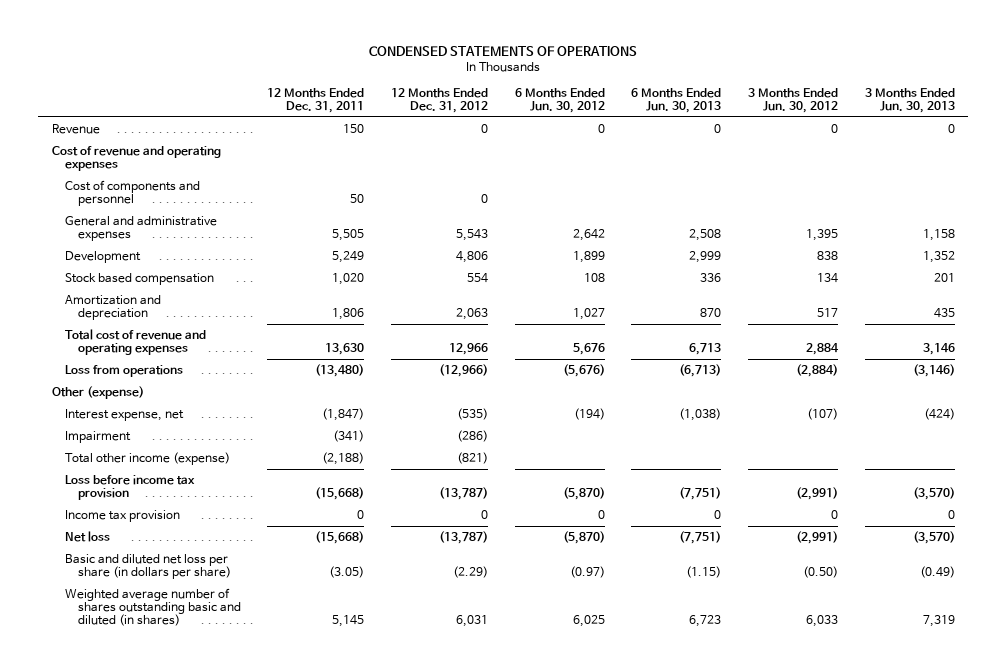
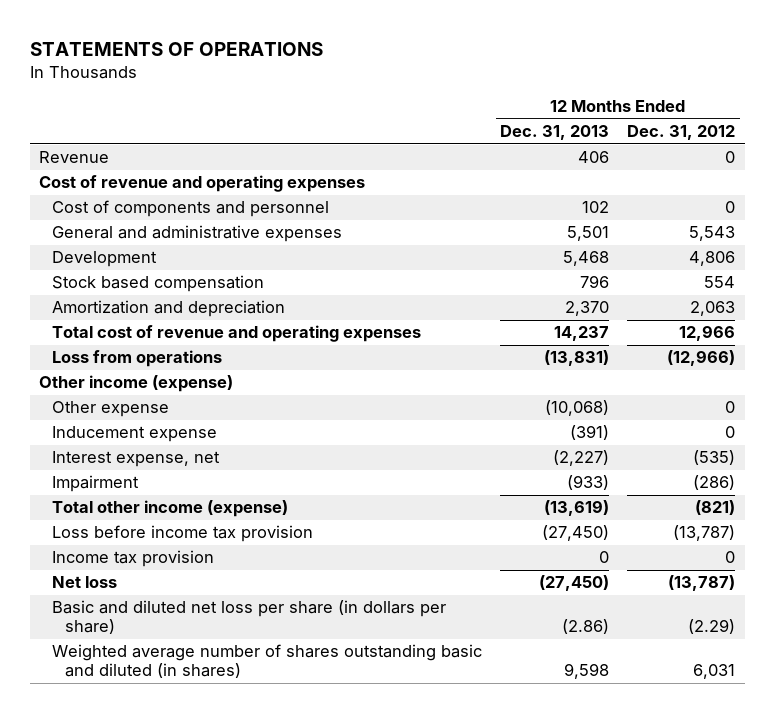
- CONDENSED STATEMENTS OF OPERATIONS
+ STATEMENTS OF OPERATIONS
- | 12 Months Ended Dec. 31, 2011 | 12 Months Ended Dec. 31, 2012 | 6 Months Ended Jun. 30, 2012 | 6 Months Ended Jun. 30, 2013 | 3 Months Ended Jun. 30, 2012 | 3 Months Ended Jun. 30, 2013
+ | 12 Months Ended Dec. 31, 2013 | 12 Months Ended Dec. 31, 2012
- Other (expense)
+ Other income (expense)
+ Other expense | (10,068) | 0
+ Inducement expense | (391) | 0

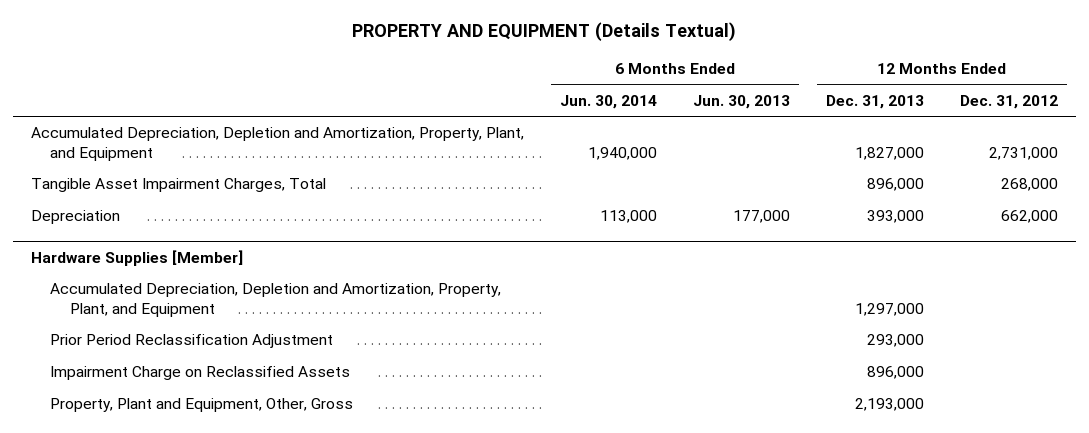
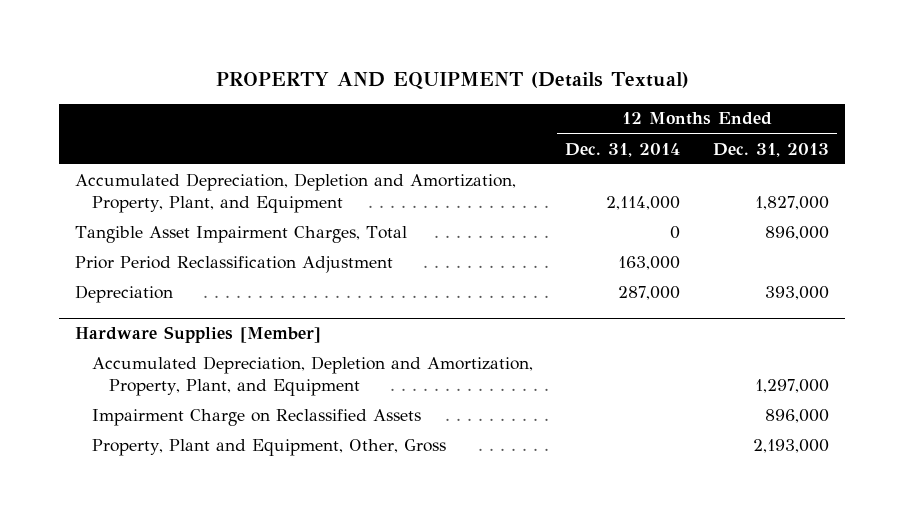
- | 6 Months Ended Jun. 30, 2014 | 6 Months Ended Jun. 30, 2013 | 12 Months Ended Dec. 31, 2013 | 12 Months Ended Dec. 31, 2012
+ | 12 Months Ended Dec. 31, 2014 | 12 Months Ended Dec. 31, 2013
+ Prior Period Reclassification Adjustment | 163,000 |
@ Hardware Supplies [Member]
- Prior Period Reclassification Adjustment | | | 293,000 |

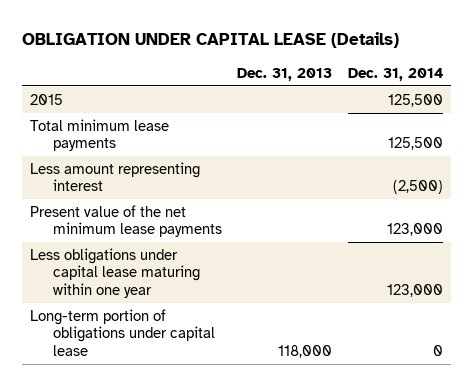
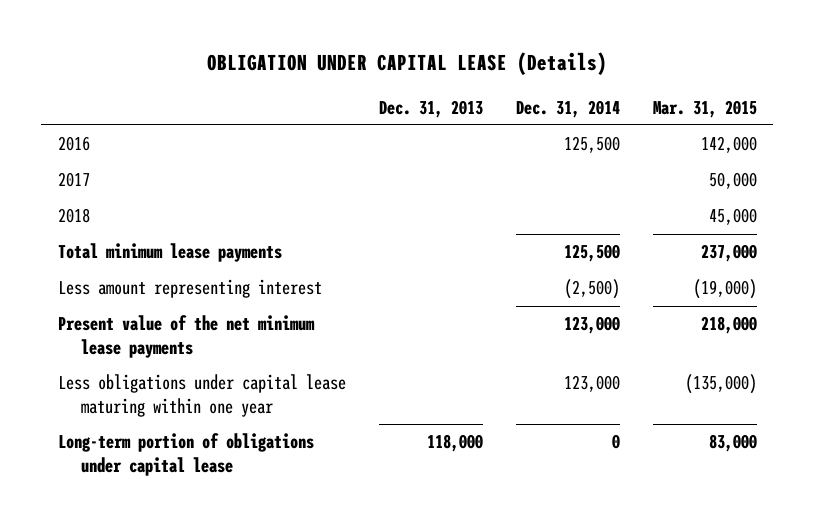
- | Dec. 31, 2013 | Dec. 31, 2014
+ | Dec. 31, 2013 | Dec. 31, 2014 | Mar. 31, 2015
- 2015 | | 125,500
+ 2016 | | 125,500 | 142,000
+ 2017 | | | 50,000
+ 2018 | | | 45,000

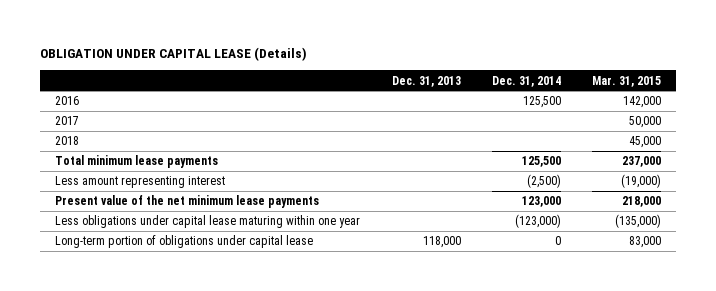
- Less obligations under capital lease maturing within one year | | 123,000 | (135,000)
+ Less obligations under capital lease maturing within one year | | (123,000) | (135,000)

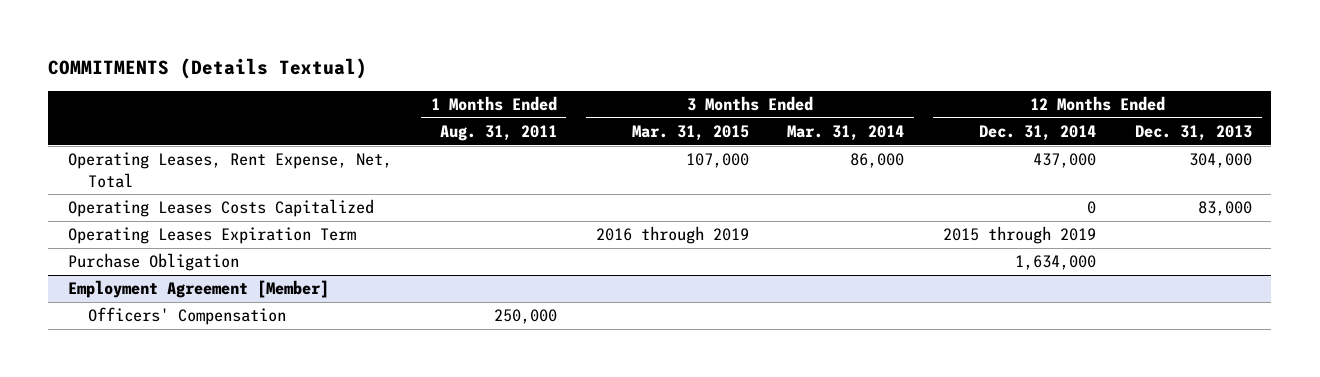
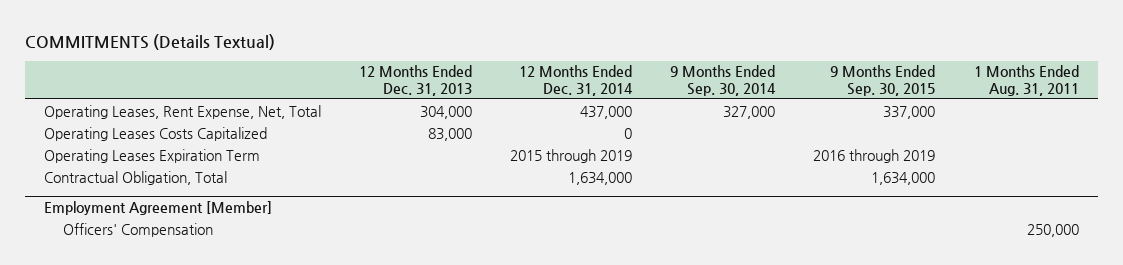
- | 1 Months Ended Aug. 31, 2011 | 3 Months Ended Mar. 31, 2015 | 3 Months Ended Mar. 31, 2014 | 12 Months Ended Dec. 31, 2014 | 12 Months Ended Dec. 31, 2013
+ | 12 Months Ended Dec. 31, 2013 | 12 Months Ended Dec. 31, 2014 | 9 Months Ended Sep. 30, 2014 | 9 Months Ended Sep. 30, 2015 | 1 Months Ended Aug. 31, 2011
- Purchase Obligation | | | | 1,634,000 |
+ Contractual Obligation, Total | | 1,634,000 | | 1,634,000 |

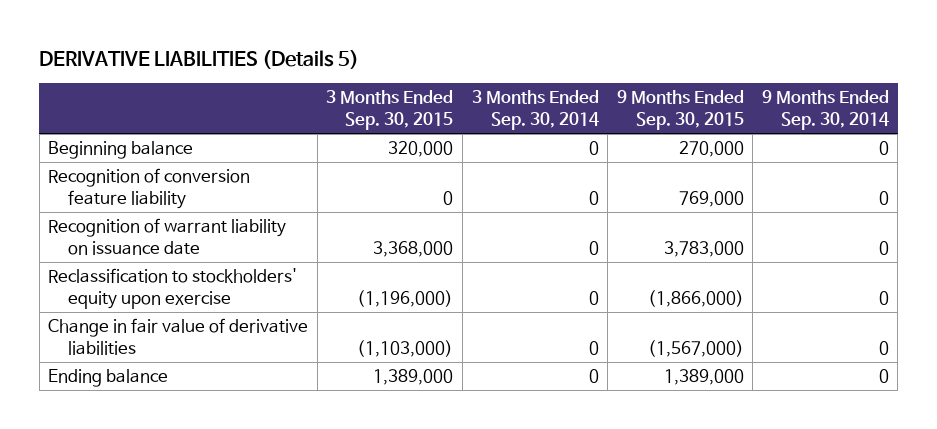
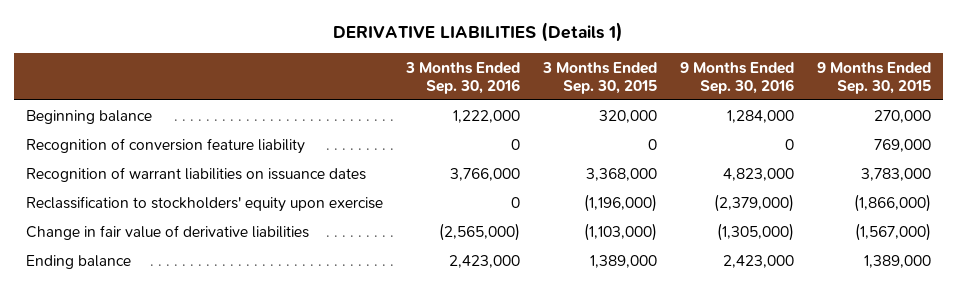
- DERIVATIVE LIABILITIES (Details 5)
+ DERIVATIVE LIABILITIES (Details 1)
- | 3 Months Ended Sep. 30, 2015 | 3 Months Ended Sep. 30, 2014 | 9 Months Ended Sep. 30, 2015 | 9 Months Ended Sep. 30, 2014
+ | 3 Months Ended Sep. 30, 2016 | 3 Months Ended Sep. 30, 2015 | 9 Months Ended Sep. 30, 2016 | 9 Months Ended Sep. 30, 2015
- Recognition of warrant liability on issuance date | 3,368,000 | 0 | 3,783,000 | 0
+ Recognition of warrant liabilities on issuance dates | 3,766,000 | 3,368,000 | 4,823,000 | 3,783,000

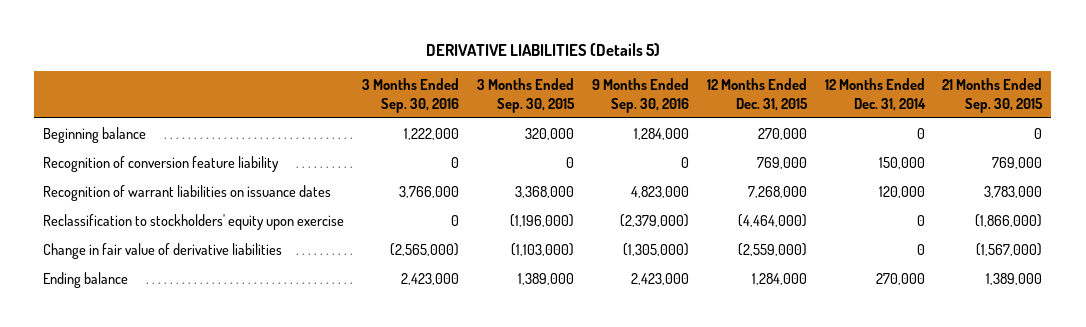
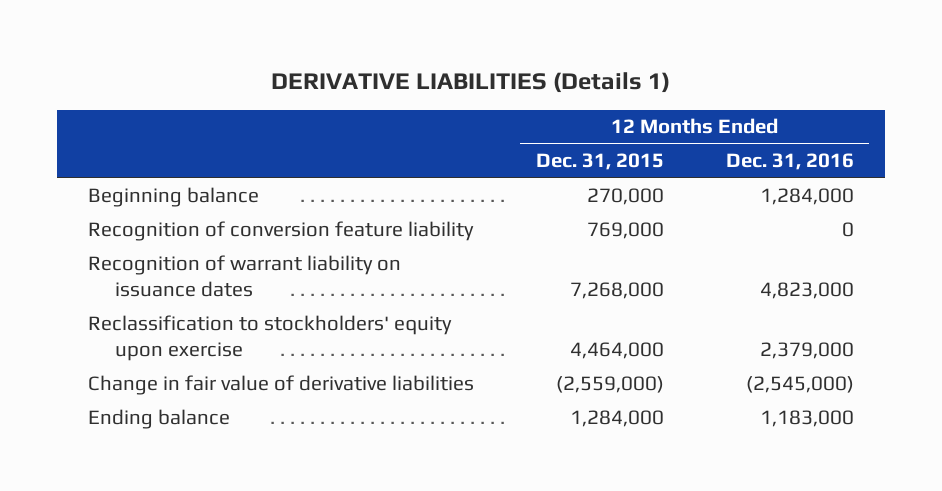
- DERIVATIVE LIABILITIES (Details 5)
+ DERIVATIVE LIABILITIES (Details 1)
- | 3 Months Ended Sep. 30, 2016 | 3 Months Ended Sep. 30, 2015 | 9 Months Ended Sep. 30, 2016 | 12 Months Ended Dec. 31, 2015 | 12 Months Ended Dec. 31, 2014 | 21 Months Ended Sep. 30, 2015
+ | 12 Months Ended Dec. 31, 2015 | 12 Months Ended Dec. 31, 2016
- Recognition of warrant liabilities on issuance dates | 3,766,000 | 3,368,000 | 4,823,000 | 7,268,000 | 120,000 | 3,783,000
- Reclassification to stockholders' equity upon exercise | 0 | (1,196,000) | (2,379,000) | (4,464,000) | 0 | (1,866,000)
+ Recognition of warrant liability on issuance dates | 7,268,000 | 4,823,000
+ Reclassification to stockholders' equity upon exercise | 4,464,000 | 2,379,000

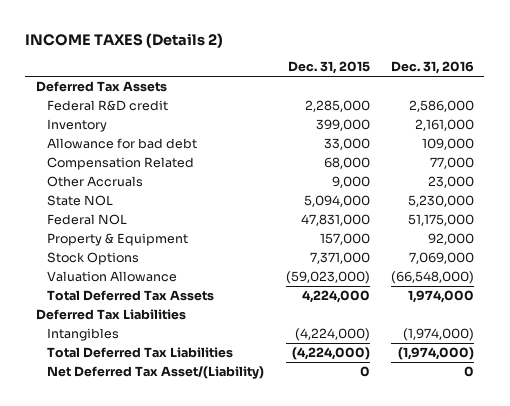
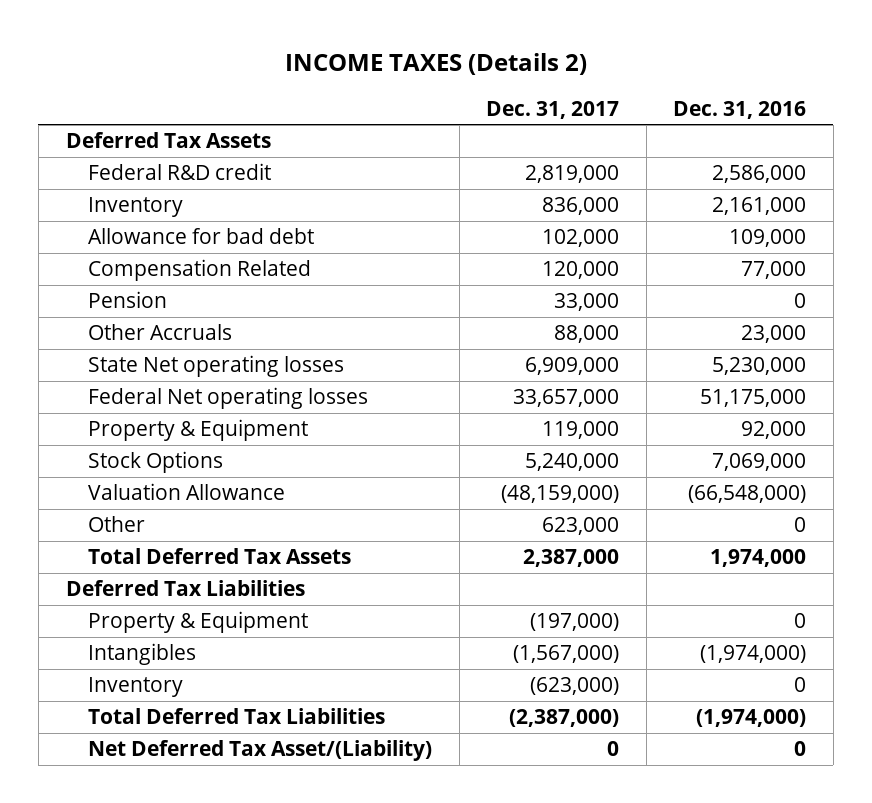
- | Dec. 31, 2015 | Dec. 31, 2016
+ | Dec. 31, 2017 | Dec. 31, 2016
+ Pension | 33,000 | 0
- State NOL | 5,094,000 | 5,230,000
- Federal NOL | 47,831,000 | 51,175,000
+ State Net operating losses | 6,909,000 | 5,230,000
+ Federal Net operating losses | 33,657,000 | 51,175,000
+ Other | 623,000 | 0
+ Property & Equipment | (197,000) | 0
+ Inventory | (623,000) | 0

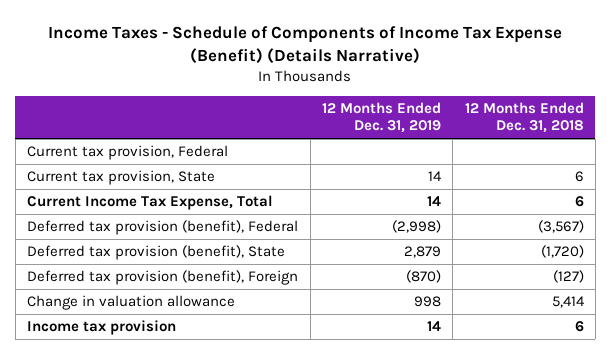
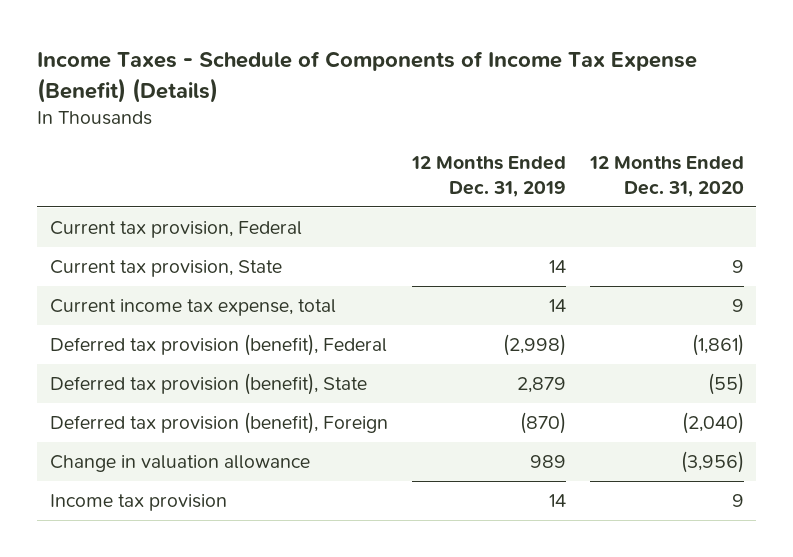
- Income Taxes - Schedule of Components of Income Tax Expense (Benefit) (Details Narrative)
+ Income Taxes - Schedule of Components of Income Tax Expense (Benefit) (Details)
- | 12 Months Ended Dec. 31, 2019 | 12 Months Ended Dec. 31, 2018
+ | 12 Months Ended Dec. 31, 2019 | 12 Months Ended Dec. 31, 2020
- Current Income Tax Expense, Total | 14 | 6
+ Current income tax expense, total | 14 | 9
- Change in valuation allowance | 998 | 5,414
+ Change in valuation allowance | 989 | (3,956)

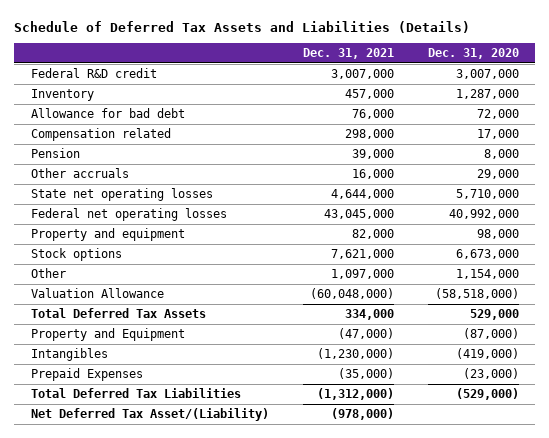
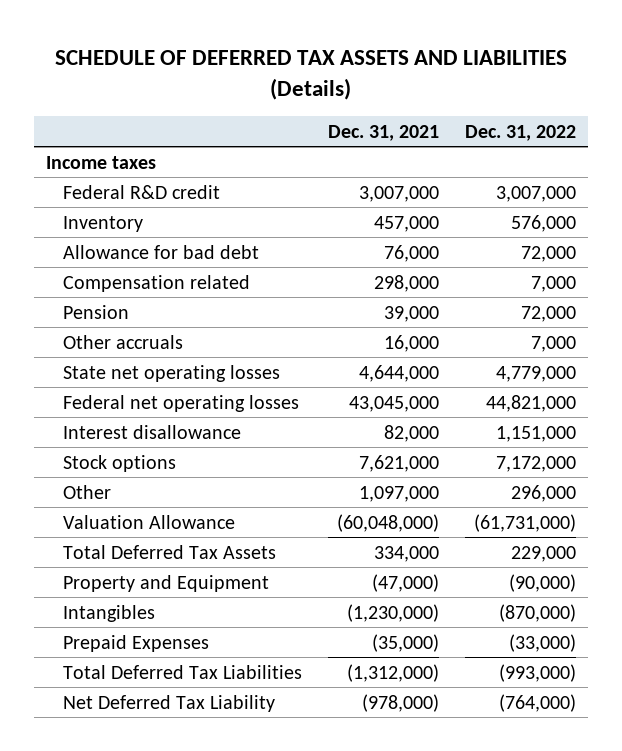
- Schedule of Deferred Tax Assets and Liabilities (Details)
+ SCHEDULE OF DEFERRED TAX ASSETS AND LIABILITIES (Details)
- | Dec. 31, 2021 | Dec. 31, 2020
+ | Dec. 31, 2021 | Dec. 31, 2022
+ Income taxes
- Property and equipment | 82,000 | 98,000
+ Interest disallowance | 82,000 | 1,151,000
- Net Deferred Tax Asset/(Liability) | (978,000) |
+ Net Deferred Tax Liability | (978,000) | (764,000)

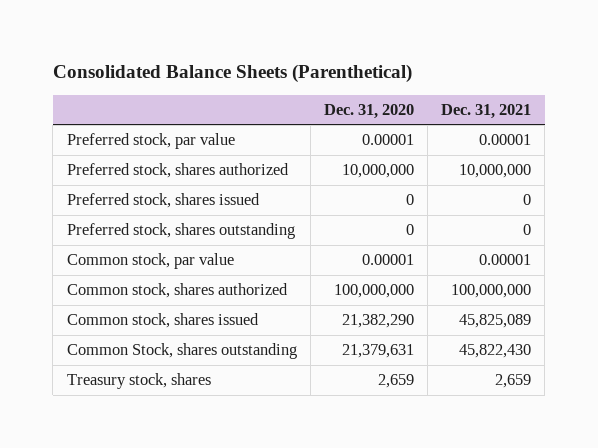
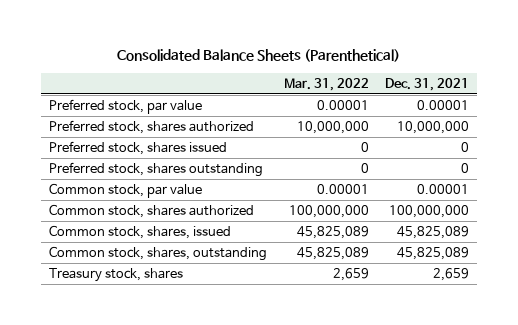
- | Dec. 31, 2020 | Dec. 31, 2021
+ | Mar. 31, 2022 | Dec. 31, 2021
- Common stock, shares issued | 21,382,290 | 45,825,089
- Common Stock, shares outstanding | 21,379,631 | 45,822,430
+ Common stock, shares, issued | 45,825,089 | 45,825,089
+ Common stock, shares, outstanding | 45,825,089 | 45,825,089

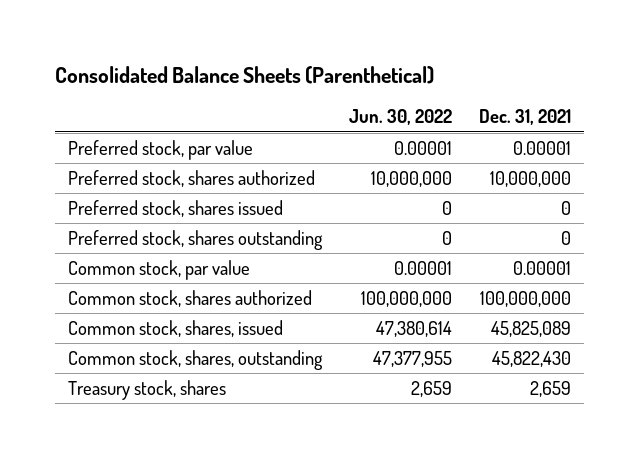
- | Mar. 31, 2022 | Dec. 31, 2021
+ | Jun. 30, 2022 | Dec. 31, 2021
- Common stock, shares, outstanding | 45,825,089 | 45,825,089
+ Common stock, shares, outstanding | 47,377,955 | 45,822,430

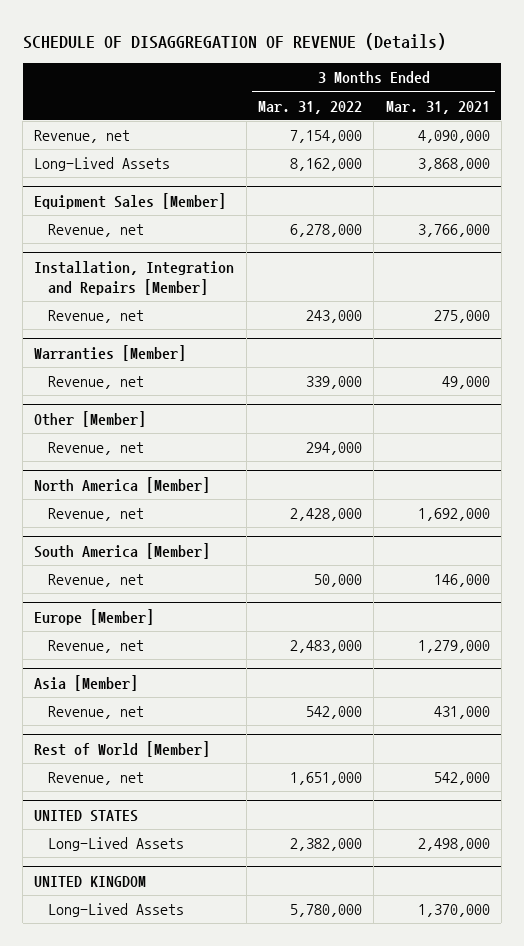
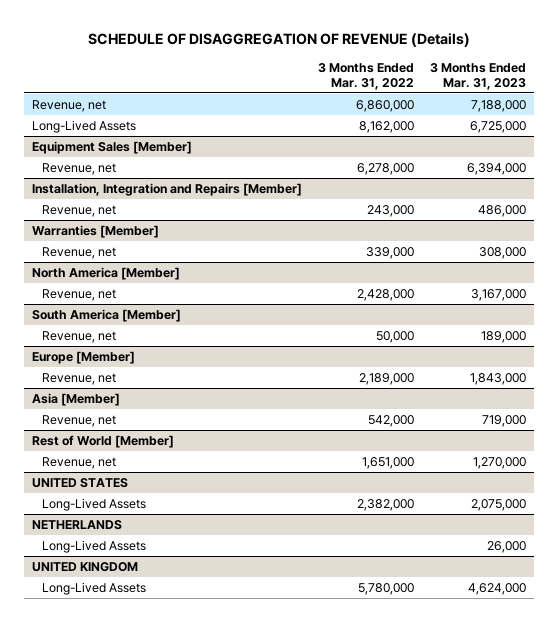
- | 3 Months Ended Mar. 31, 2022 | 3 Months Ended Mar. 31, 2021
+ | 3 Months Ended Mar. 31, 2022 | 3 Months Ended Mar. 31, 2023
- Revenue, net | 7,154,000 | 4,090,000
+ Revenue, net | 6,860,000 | 7,188,000
- Other [Member]
- Revenue, net | 294,000 |
@ Europe [Member]
- Revenue, net | 2,483,000 | 1,279,000
+ Revenue, net | 2,189,000 | 1,843,000
+ NETHERLANDS
+ Long-Lived Assets | | 26,000

